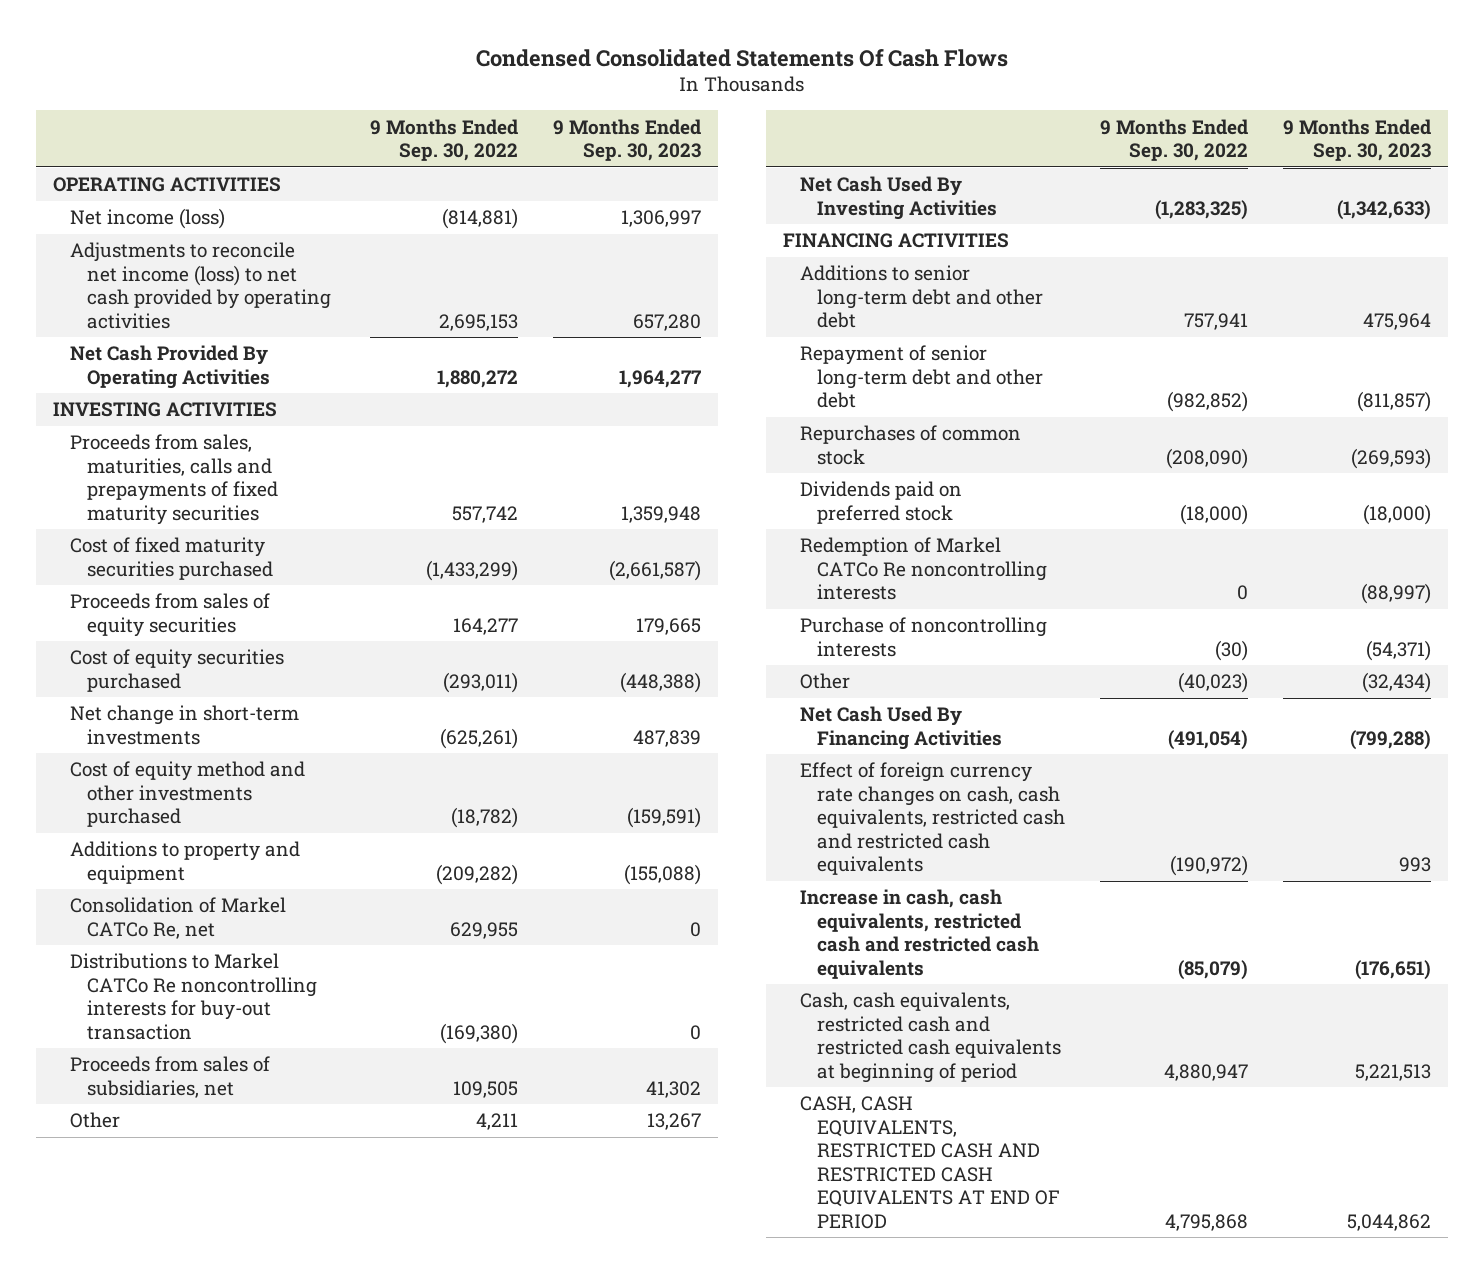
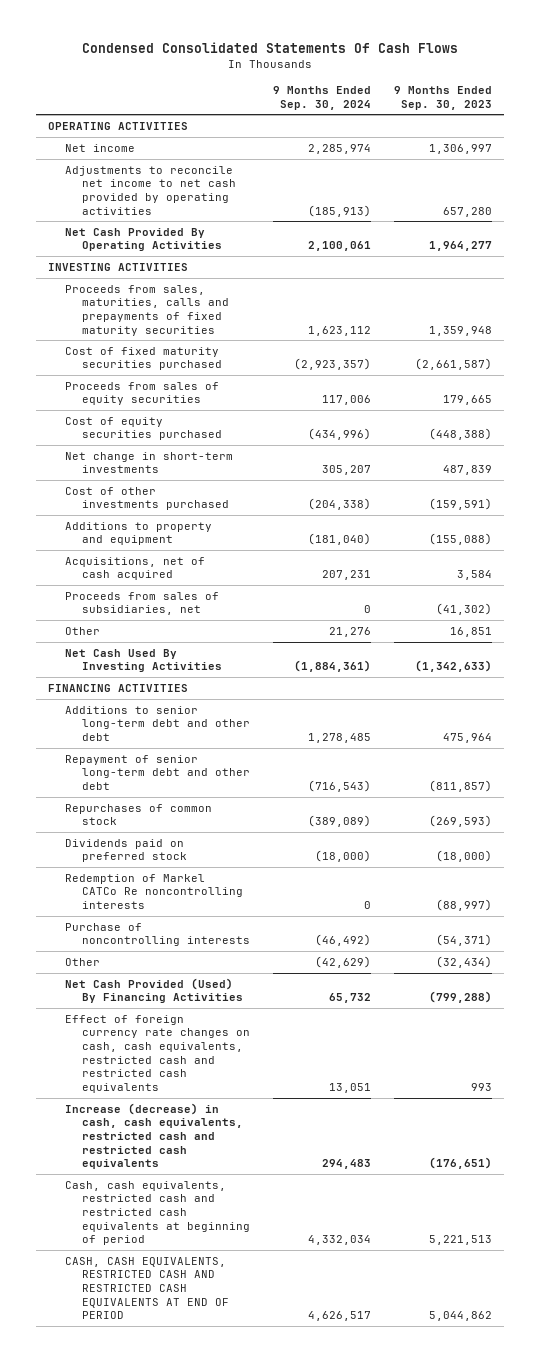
- | 9 Months Ended Sep. 30, 2022 | 9 Months Ended Sep. 30, 2023
+ | 9 Months Ended Sep. 30, 2024 | 9 Months Ended Sep. 30, 2023
- Net income (loss) | (814,881) | 1,306,997
- Adjustments to reconcile net income (loss) to net cash provided by operating activities | 2,695,153 | 657,280
+ Net income | 2,285,974 | 1,306,997
+ Adjustments to reconcile net income to net cash provided by operating activities | (185,913) | 657,280
- Cost of equity method and other investments purchased | (18,782) | (159,591)
+ Cost of other investments purchased | (204,338) | (159,591)
- Consolidation of Markel CATCo Re, net | 629,955 | 0
- Distributions to Markel CATCo Re noncontrolling interests for buy-out transaction | (169,380) | 0
- Proceeds from sales of subsidiaries, net | 109,505 | 41,302
- Other | 4,211 | 13,267
+ Acquisitions, net of cash acquired | 207,231 | 3,584
+ Proceeds from sales of subsidiaries, net | 0 | (41,302)
+ Other | 21,276 | 16,851
- Net Cash Used By Financing Activities | (491,054) | (799,288)
+ Net Cash Provided (Used) By Financing Activities | 65,732 | (799,288)
- Increase in cash, cash equivalents, restricted cash and restricted cash equivalents | (85,079) | (176,651)
+ Increase (decrease) in cash, cash equivalents, restricted cash and restricted cash equivalents | 294,483 | (176,651)

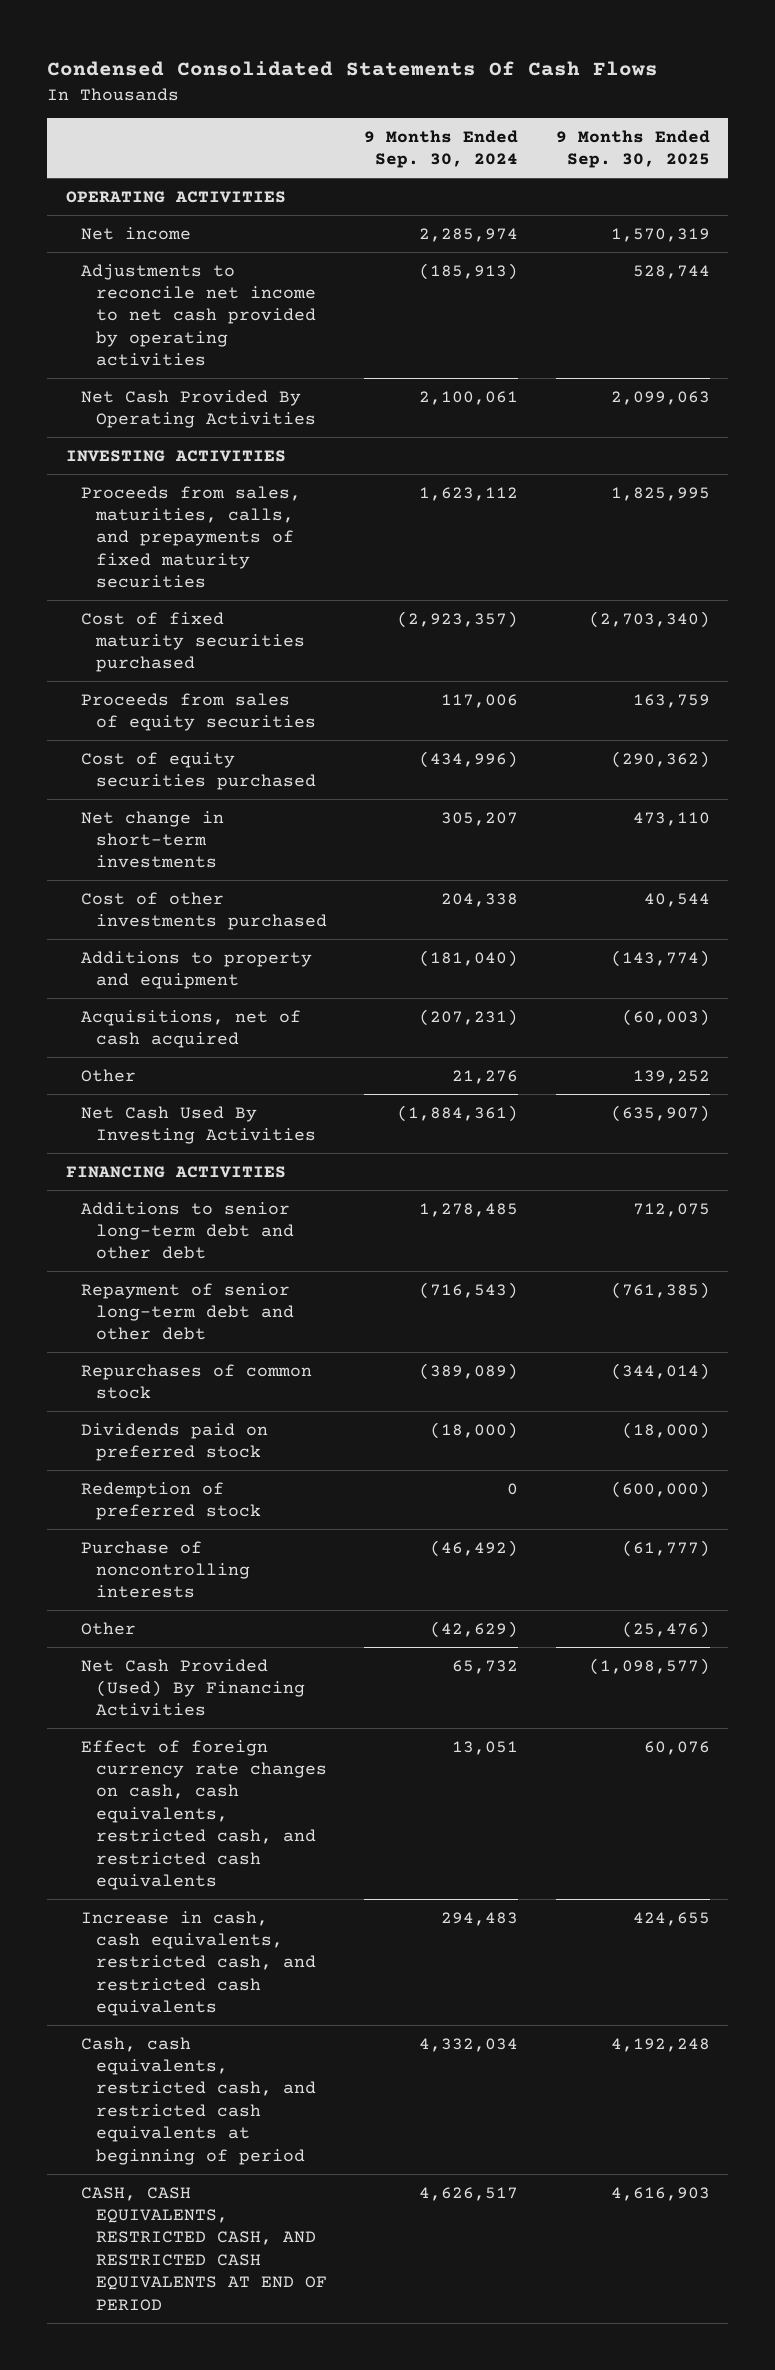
- | 9 Months Ended Sep. 30, 2024 | 9 Months Ended Sep. 30, 2023
+ | 9 Months Ended Sep. 30, 2024 | 9 Months Ended Sep. 30, 2025
- Proceeds from sales, maturities, calls and prepayments of fixed maturity securities | 1,623,112 | 1,359,948
+ Proceeds from sales, maturities, calls, and prepayments of fixed maturity securities | 1,623,112 | 1,825,995
- Cost of other investments purchased | (204,338) | (159,591)
+ Cost of other investments purchased | 204,338 | 40,544
- Acquisitions, net of cash acquired | 207,231 | 3,584
- Proceeds from sales of subsidiaries, net | 0 | (41,302)
+ Acquisitions, net of cash acquired | (207,231) | (60,003)
- Redemption of Markel CATCo Re noncontrolling interests | 0 | (88,997)
+ Redemption of preferred stock | 0 | (600,000)
- Effect of foreign currency rate changes on cash, cash equivalents, restricted cash and restricted cash equivalents | 13,051 | 993
- Increase (decrease) in cash, cash equivalents, restricted cash and restricted cash equivalents | 294,483 | (176,651)
- Cash, cash equivalents, restricted cash and restricted cash equivalents at beginning of period | 4,332,034 | 5,221,513
- CASH, CASH EQUIVALENTS, RESTRICTED CASH AND RESTRICTED CASH EQUIVALENTS AT END OF PERIOD | 4,626,517 | 5,044,862
+ Effect of foreign currency rate changes on cash, cash equivalents, restricted cash, and restricted cash equivalents | 13,051 | 60,076
+ Increase in cash, cash equivalents, restricted cash, and restricted cash equivalents | 294,483 | 424,655
+ Cash, cash equivalents, restricted cash, and restricted cash equivalents at beginning of period | 4,332,034 | 4,192,248
+ CASH, CASH EQUIVALENTS, RESTRICTED CASH, AND RESTRICTED CASH EQUIVALENTS AT END OF PERIOD | 4,626,517 | 4,616,903

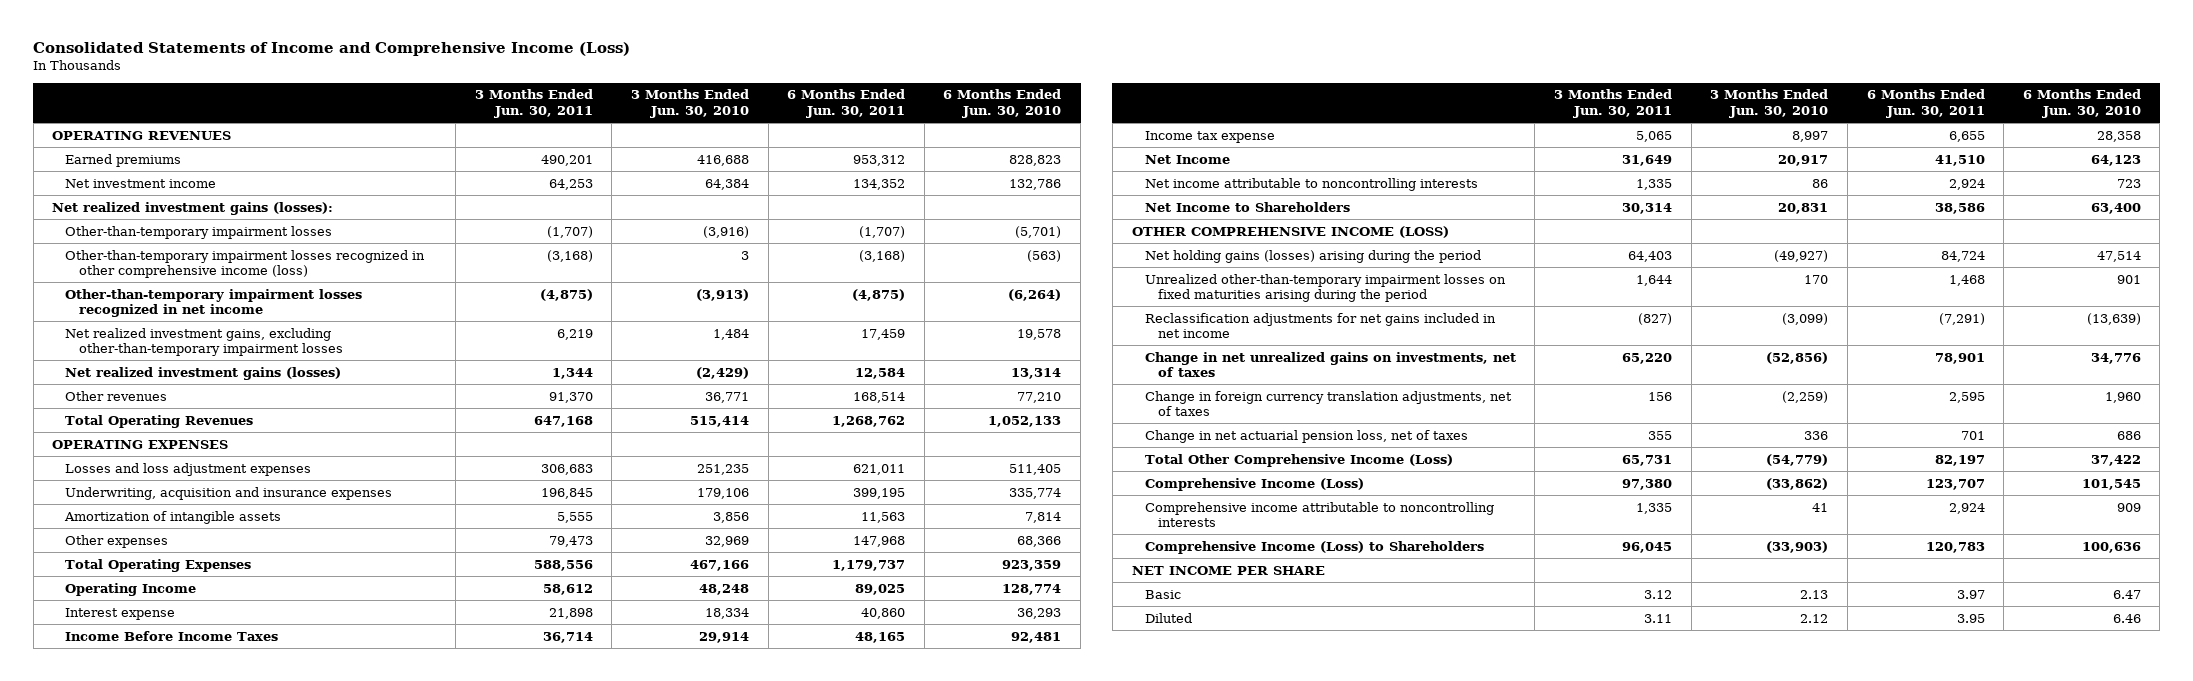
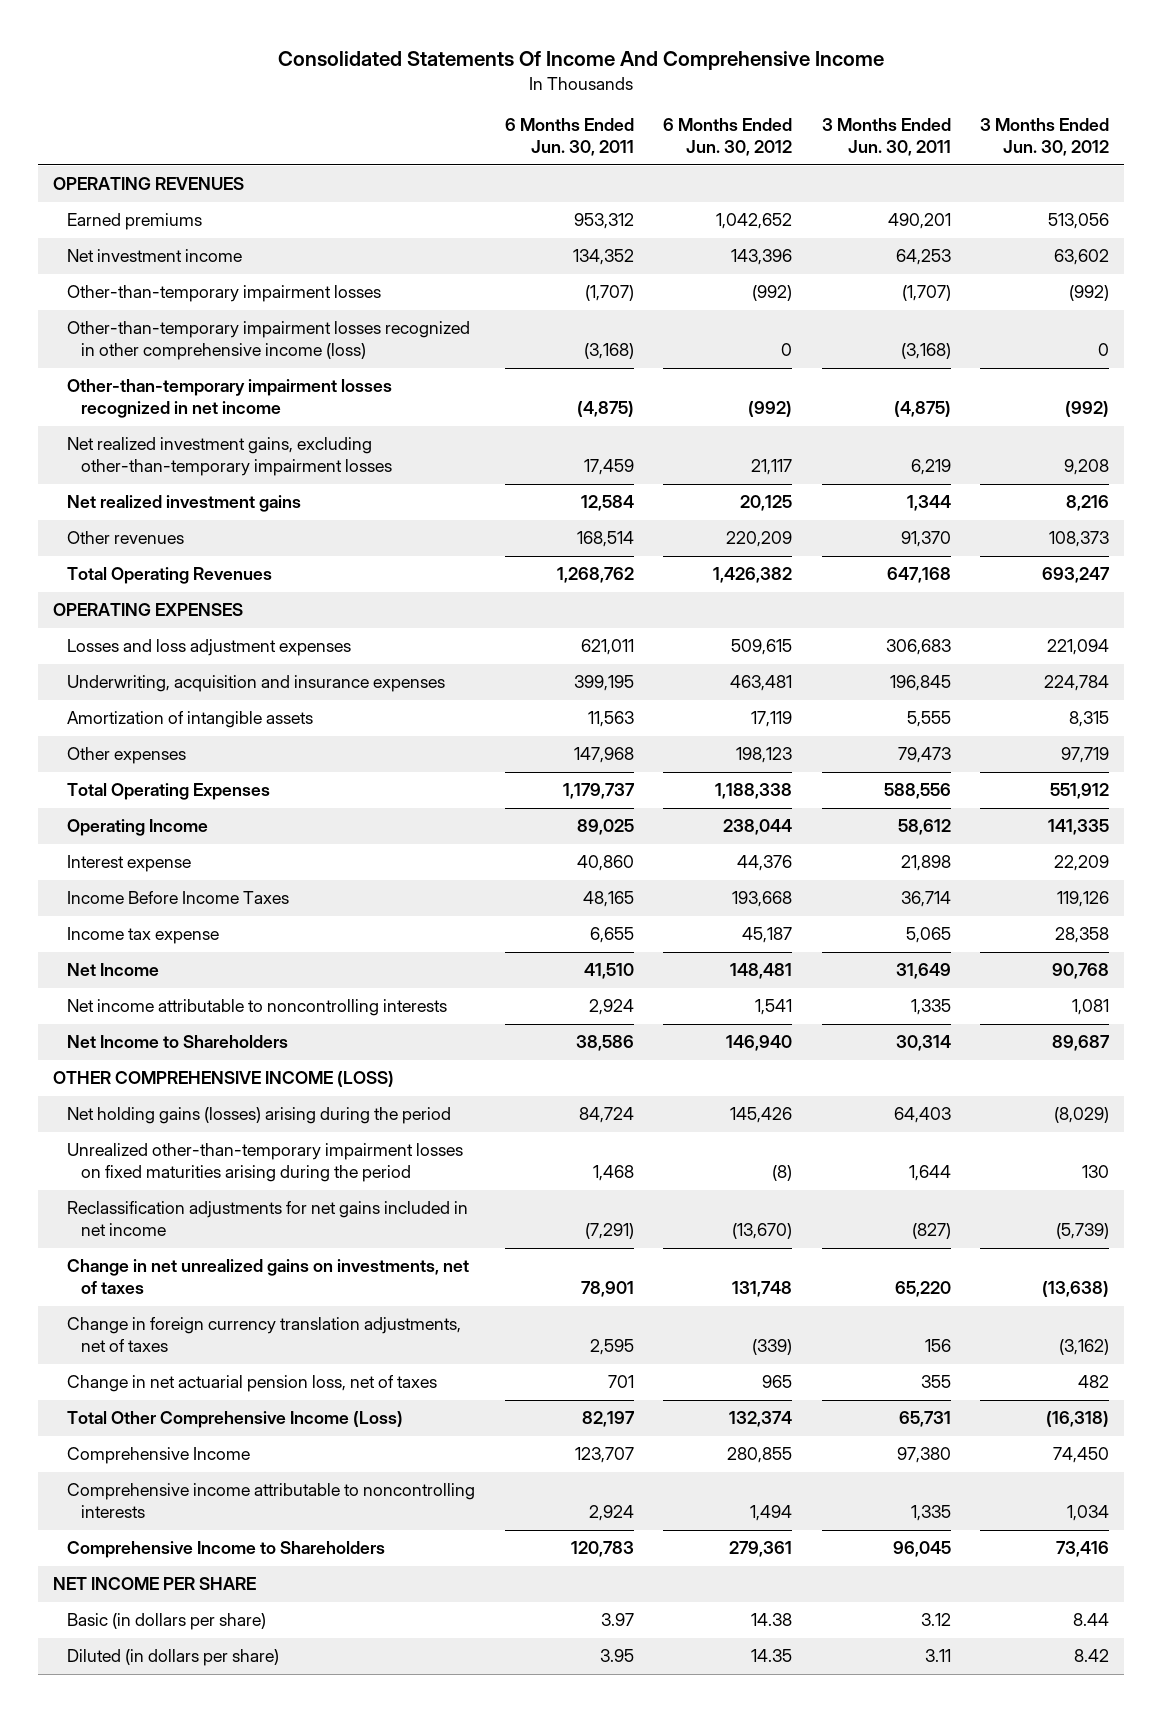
- Consolidated Statements of Income and Comprehensive Income (Loss)
+ Consolidated Statements Of Income And Comprehensive Income
- | 3 Months Ended Jun. 30, 2011 | 3 Months Ended Jun. 30, 2010 | 6 Months Ended Jun. 30, 2011 | 6 Months Ended Jun. 30, 2010
+ | 6 Months Ended Jun. 30, 2011 | 6 Months Ended Jun. 30, 2012 | 3 Months Ended Jun. 30, 2011 | 3 Months Ended Jun. 30, 2012
- Net realized investment gains (losses):
- Net realized investment gains (losses) | 1,344 | (2,429) | 12,584 | 13,314
+ Net realized investment gains | 12,584 | 20,125 | 1,344 | 8,216
- Comprehensive Income (Loss) | 97,380 | (33,862) | 123,707 | 101,545
+ Comprehensive Income | 123,707 | 280,855 | 97,380 | 74,450
- Comprehensive Income (Loss) to Shareholders | 96,045 | (33,903) | 120,783 | 100,636
+ Comprehensive Income to Shareholders | 120,783 | 279,361 | 96,045 | 73,416
- Basic | 3.12 | 2.13 | 3.97 | 6.47
- Diluted | 3.11 | 2.12 | 3.95 | 6.46
+ Basic (in dollars per share) | 3.97 | 14.38 | 3.12 | 8.44
+ Diluted (in dollars per share) | 3.95 | 14.35 | 3.11 | 8.42

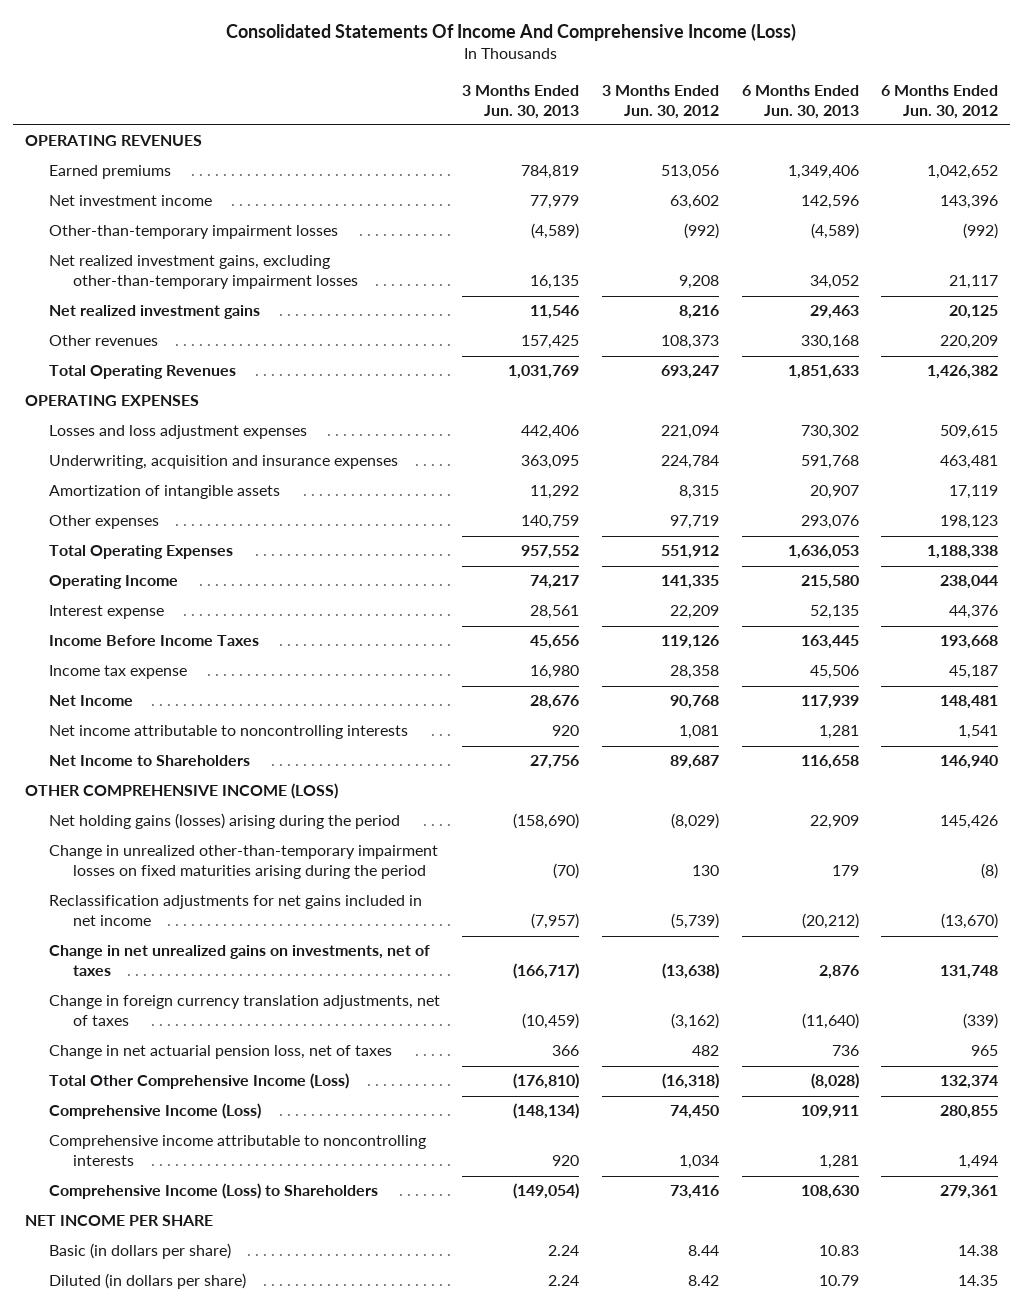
- Consolidated Statements Of Income And Comprehensive Income
+ Consolidated Statements Of Income And Comprehensive Income (Loss)
- | 6 Months Ended Jun. 30, 2011 | 6 Months Ended Jun. 30, 2012 | 3 Months Ended Jun. 30, 2011 | 3 Months Ended Jun. 30, 2012
+ | 3 Months Ended Jun. 30, 2013 | 3 Months Ended Jun. 30, 2012 | 6 Months Ended Jun. 30, 2013 | 6 Months Ended Jun. 30, 2012
- Other-than-temporary impairment losses recognized in other comprehensive income (loss) | (3,168) | 0 | (3,168) | 0
- Other-than-temporary impairment losses recognized in net income | (4,875) | (992) | (4,875) | (992)
- Unrealized other-than-temporary impairment losses on fixed maturities arising during the period | 1,468 | (8) | 1,644 | 130
+ Change in unrealized other-than-temporary impairment losses on fixed maturities arising during the period | (70) | 130 | 179 | (8)
- Comprehensive Income | 123,707 | 280,855 | 97,380 | 74,450
+ Comprehensive Income (Loss) | (148,134) | 74,450 | 109,911 | 280,855
- Comprehensive Income to Shareholders | 120,783 | 279,361 | 96,045 | 73,416
+ Comprehensive Income (Loss) to Shareholders | (149,054) | 73,416 | 108,630 | 279,361

